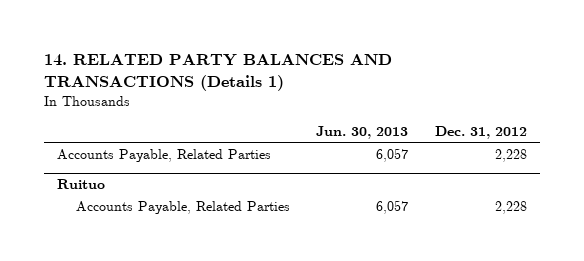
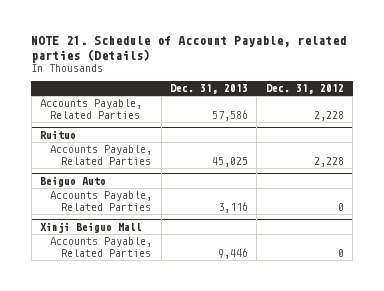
- 14. RELATED PARTY BALANCES AND TRANSACTIONS (Details 1)
+ NOTE 21. Schedule of Account Payable, related parties (Details)
- | Jun. 30, 2013 | Dec. 31, 2012
+ | Dec. 31, 2013 | Dec. 31, 2012
+ Beiguo Auto
+ Accounts Payable, Related Parties | 3,116 | 0
+ Xinji Beiguo Mall
+ Accounts Payable, Related Parties | 9,446 | 0

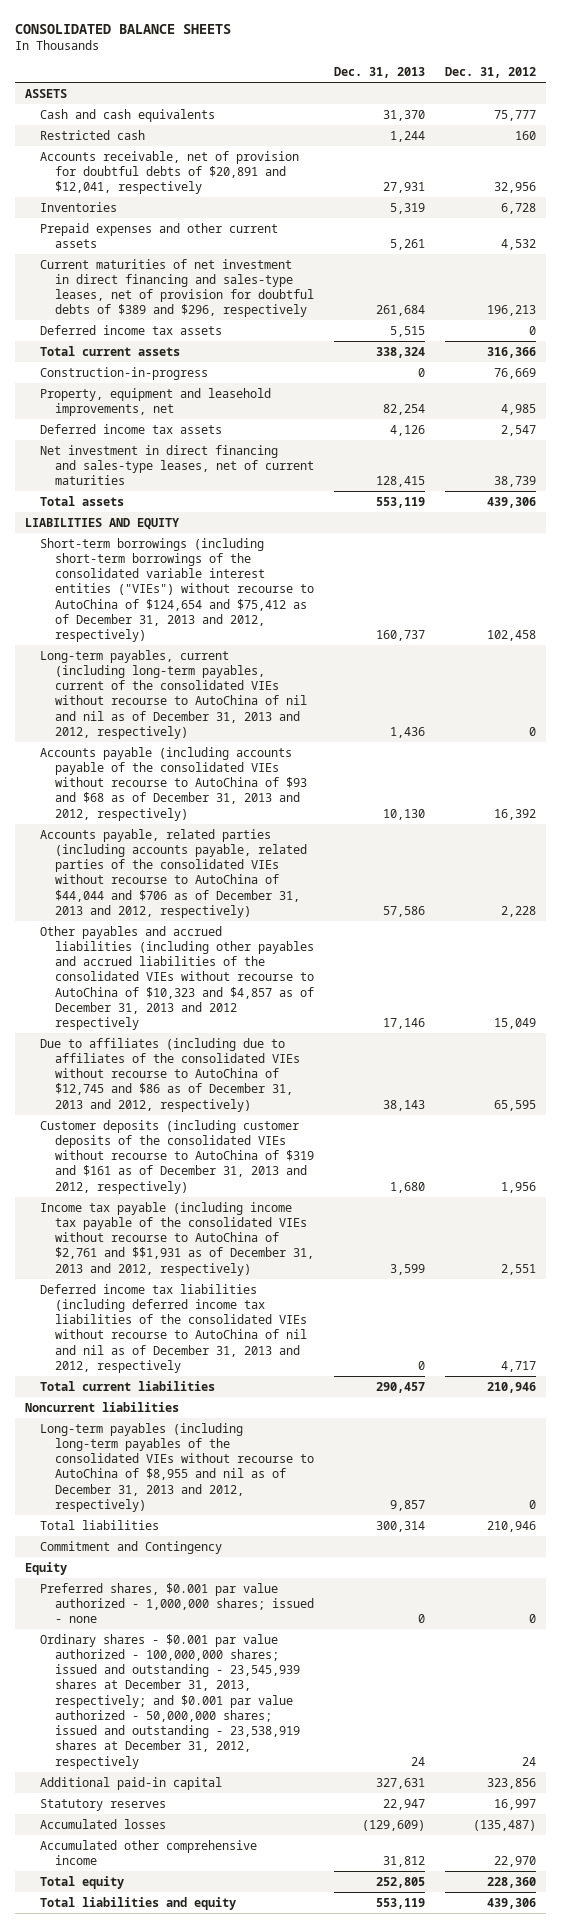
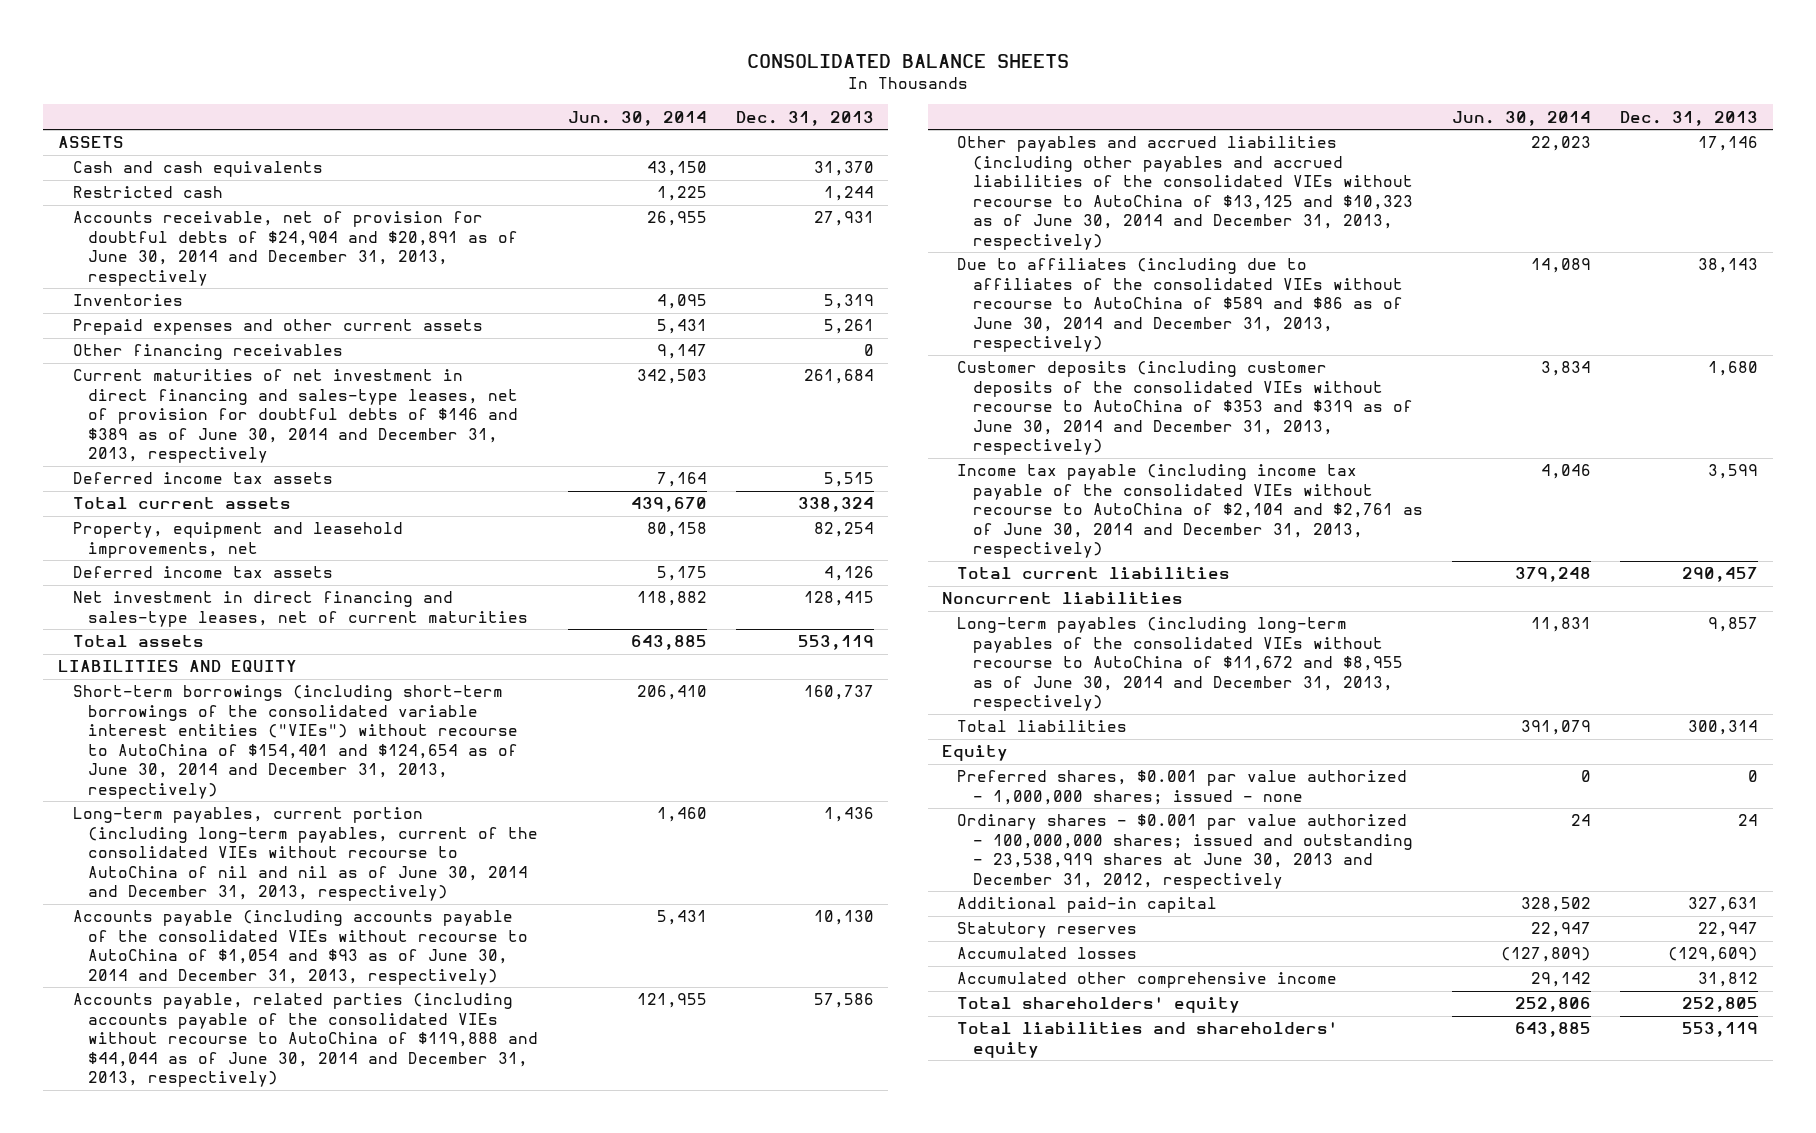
- | Dec. 31, 2013 | Dec. 31, 2012
+ | Jun. 30, 2014 | Dec. 31, 2013
- Accounts receivable, net of provision for doubtful debts of $20,891 and $12,041, respectively | 27,931 | 32,956
+ Accounts receivable, net of provision for doubtful debts of $24,904 and $20,891 as of June 30, 2014 and December 31, 2013, respectively | 26,955 | 27,931
- Current maturities of net investment in direct financing and sales-type leases, net of provision for doubtful debts of $389 and $296, respectively | 261,684 | 196,213
+ Other financing receivables | 9,147 | 0
+ Current maturities of net investment in direct financing and sales-type leases, net of provision for doubtful debts of $146 and $389 as of June 30, 2014 and December 31, 2013, respectively | 342,503 | 261,684
- Construction-in-progress | 0 | 76,669
- Short-term borrowings (including short-term borrowings of the consolidated variable interest entities ("VIEs") without recourse to AutoChina of $124,654 and $75,412 as of December 31, 2013 and 2012, respectively) | 160,737 | 102,458
- Long-term payables, current (including long-term payables, current of the consolidated VIEs without recourse to AutoChina of nil and nil as of December 31, 2013 and 2012, respectively) | 1,436 | 0
- Accounts payable (including accounts payable of the consolidated VIEs without recourse to AutoChina of $93 and $68 as of December 31, 2013 and 2012, respectively) | 10,130 | 16,392
- Accounts payable, related parties (including accounts payable, related parties of the consolidated VIEs without recourse to AutoChina of $44,044 and $706 as of December 31, 2013 and 2012, respectively) | 57,586 | 2,228
- Other payables and accrued liabilities (including other payables and accrued liabilities of the consolidated VIEs without recourse to AutoChina of $10,323 and $4,857 as of December 31, 2013 and 2012 respectively | 17,146 | 15,049
- Due to affiliates (including due to affiliates of the consolidated VIEs without recourse to AutoChina of $12,745 and $86 as of December 31, 2013 and 2012, respectively) | 38,143 | 65,595
- Customer deposits (including customer deposits of the consolidated VIEs without recourse to AutoChina of $319 and $161 as of December 31, 2013 and 2012, respectively) | 1,680 | 1,956
- Income tax payable (including income tax payable of the consolidated VIEs without recourse to AutoChina of $2,761 and $$1,931 as of December 31, 2013 and 2012, respectively) | 3,599 | 2,551
- Deferred income tax liabilities (including deferred income tax liabilities of the consolidated VIEs without recourse to AutoChina of nil and nil as of December 31, 2013 and 2012, respectively | 0 | 4,717
+ Short-term borrowings (including short-term borrowings of the consolidated variable interest entities ("VIEs") without recourse to AutoChina of $154,401 and $124,654 as of June 30, 2014 and December 31, 2013, respectively) | 206,410 | 160,737
+ Long-term payables, current portion (including long-term payables, current of the consolidated VIEs without recourse to AutoChina of nil and nil as of June 30, 2014 and December 31, 2013, respectively) | 1,460 | 1,436
+ Accounts payable (including accounts payable of the consolidated VIEs without recourse to AutoChina of $1,054 and $93 as of June 30, 2014 and December 31, 2013, respectively) | 5,431 | 10,130
+ Accounts payable, related parties (including accounts payable of the consolidated VIEs without recourse to AutoChina of $119,888 and $44,044 as of June 30, 2014 and December 31, 2013, respectively) | 121,955 | 57,586
+ Other payables and accrued liabilities (including other payables and accrued liabilities of the consolidated VIEs without recourse to AutoChina of $13,125 and $10,323 as of June 30, 2014 and December 31, 2013, respectively) | 22,023 | 17,146
+ Due to affiliates (including due to affiliates of the consolidated VIEs without recourse to AutoChina of $589 and $86 as of June 30, 2014 and December 31, 2013, respectively) | 14,089 | 38,143
+ Customer deposits (including customer deposits of the consolidated VIEs without recourse to AutoChina of $353 and $319 as of June 30, 2014 and December 31, 2013, respectively) | 3,834 | 1,680
+ Income tax payable (including income tax payable of the consolidated VIEs without recourse to AutoChina of $2,104 and $2,761 as of June 30, 2014 and December 31, 2013, respectively) | 4,046 | 3,599
- Long-term payables (including long-term payables of the consolidated VIEs without recourse to AutoChina of $8,955 and nil as of December 31, 2013 and 2012, respectively) | 9,857 | 0
+ Long-term payables (including long-term payables of the consolidated VIEs without recourse to AutoChina of $11,672 and $8,955 as of June 30, 2014 and December 31, 2013, respectively) | 11,831 | 9,857
- Commitment and Contingency
- Ordinary shares - $0.001 par value authorized - 100,000,000 shares; issued and outstanding - 23,545,939 shares at December 31, 2013, respectively; and $0.001 par value authorized - 50,000,000 shares; issued and outstanding - 23,538,919 shares at December 31, 2012, respectively | 24 | 24
+ Ordinary shares - $0.001 par value authorized - 100,000,000 shares; issued and outstanding - 23,538,919 shares at June 30, 2013 and December 31, 2012, respectively | 24 | 24
- Total equity | 252,805 | 228,360
- Total liabilities and equity | 553,119 | 439,306
+ Total shareholders' equity | 252,806 | 252,805
+ Total liabilities and shareholders' equity | 643,885 | 553,119

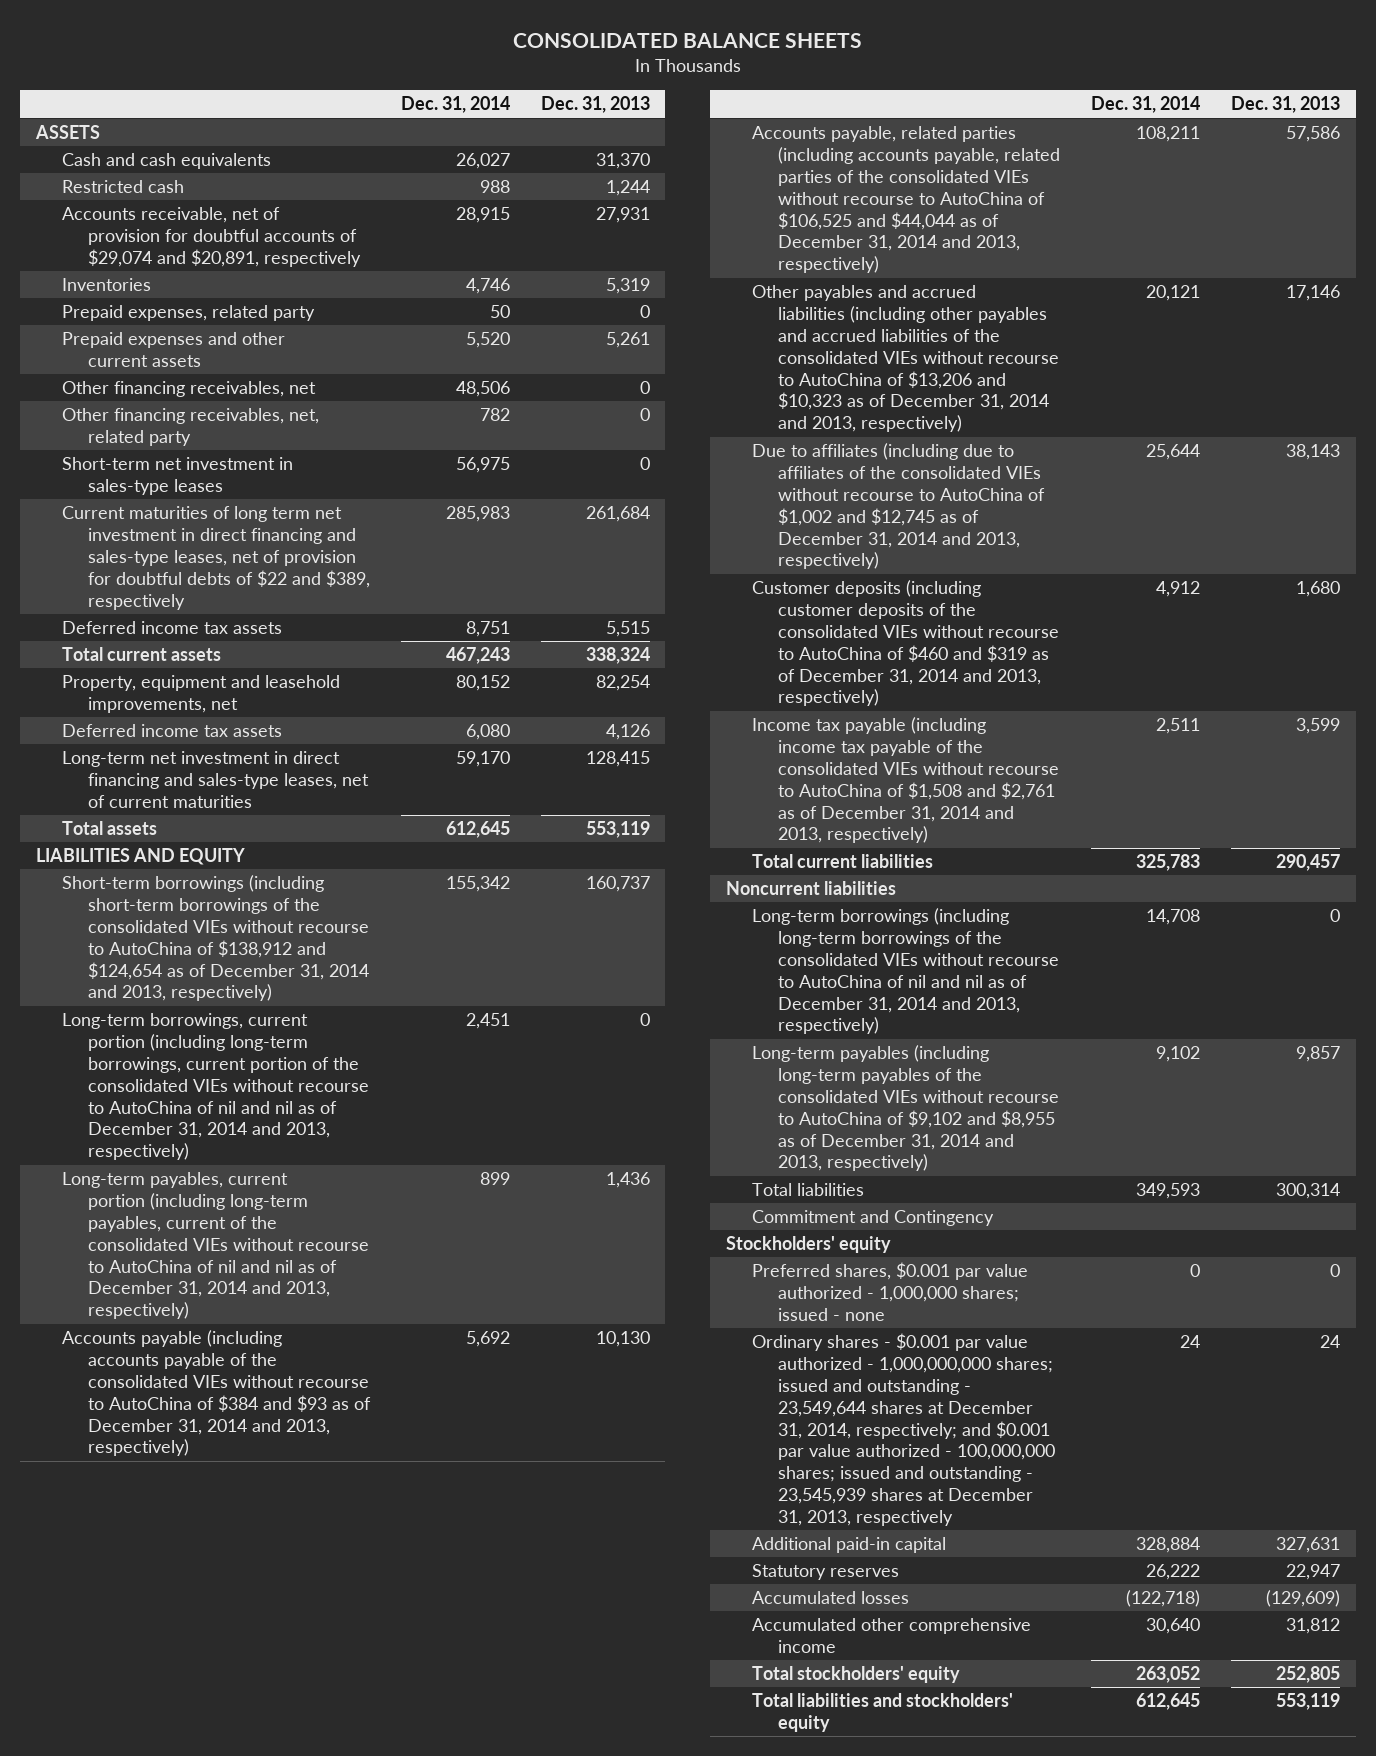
- | Jun. 30, 2014 | Dec. 31, 2013
+ | Dec. 31, 2014 | Dec. 31, 2013
- Accounts receivable, net of provision for doubtful debts of $24,904 and $20,891 as of June 30, 2014 and December 31, 2013, respectively | 26,955 | 27,931
+ Accounts receivable, net of provision for doubtful accounts of $29,074 and $20,891, respectively | 28,915 | 27,931
+ Prepaid expenses, related party | 50 | 0
- Other financing receivables | 9,147 | 0
- Current maturities of net investment in direct financing and sales-type leases, net of provision for doubtful debts of $146 and $389 as of June 30, 2014 and December 31, 2013, respectively | 342,503 | 261,684
+ Other financing receivables, net | 48,506 | 0
+ Other financing receivables, net, related party | 782 | 0
+ Short-term net investment in sales-type leases | 56,975 | 0
+ Current maturities of long term net investment in direct financing and sales-type leases, net of provision for doubtful debts of $22 and $389, respectively | 285,983 | 261,684
- Net investment in direct financing and sales-type leases, net of current maturities | 118,882 | 128,415
+ Long-term net investment in direct financing and sales-type leases, net of current maturities | 59,170 | 128,415
- Short-term borrowings (including short-term borrowings of the consolidated variable interest entities ("VIEs") without recourse to AutoChina of $154,401 and $124,654 as of June 30, 2014 and December 31, 2013, respectively) | 206,410 | 160,737
- Long-term payables, current portion (including long-term payables, current of the consolidated VIEs without recourse to AutoChina of nil and nil as of June 30, 2014 and December 31, 2013, respectively) | 1,460 | 1,436
- Accounts payable (including accounts payable of the consolidated VIEs without recourse to AutoChina of $1,054 and $93 as of June 30, 2014 and December 31, 2013, respectively) | 5,431 | 10,130
- Accounts payable, related parties (including accounts payable of the consolidated VIEs without recourse to AutoChina of $119,888 and $44,044 as of June 30, 2014 and December 31, 2013, respectively) | 121,955 | 57,586
- Other payables and accrued liabilities (including other payables and accrued liabilities of the consolidated VIEs without recourse to AutoChina of $13,125 and $10,323 as of June 30, 2014 and December 31, 2013, respectively) | 22,023 | 17,146
- Due to affiliates (including due to affiliates of the consolidated VIEs without recourse to AutoChina of $589 and $86 as of June 30, 2014 and December 31, 2013, respectively) | 14,089 | 38,143
- Customer deposits (including customer deposits of the consolidated VIEs without recourse to AutoChina of $353 and $319 as of June 30, 2014 and December 31, 2013, respectively) | 3,834 | 1,680
- Income tax payable (including income tax payable of the consolidated VIEs without recourse to AutoChina of $2,104 and $2,761 as of June 30, 2014 and December 31, 2013, respectively) | 4,046 | 3,599
+ Short-term borrowings (including short-term borrowings of the consolidated VIEs without recourse to AutoChina of $138,912 and $124,654 as of December 31, 2014 and 2013, respectively) | 155,342 | 160,737
+ Long-term borrowings, current portion (including long-term borrowings, current portion of the consolidated VIEs without recourse to AutoChina of nil and nil as of December 31, 2014 and 2013, respectively) | 2,451 | 0
+ Long-term payables, current portion (including long-term payables, current of the consolidated VIEs without recourse to AutoChina of nil and nil as of December 31, 2014 and 2013, respectively) | 899 | 1,436
+ Accounts payable (including accounts payable of the consolidated VIEs without recourse to AutoChina of $384 and $93 as of December 31, 2014 and 2013, respectively) | 5,692 | 10,130
+ Accounts payable, related parties (including accounts payable, related parties of the consolidated VIEs without recourse to AutoChina of $106,525 and $44,044 as of December 31, 2014 and 2013, respectively) | 108,211 | 57,586
+ Other payables and accrued liabilities (including other payables and accrued liabilities of the consolidated VIEs without recourse to AutoChina of $13,206 and $10,323 as of December 31, 2014 and 2013, respectively) | 20,121 | 17,146
+ Due to affiliates (including due to affiliates of the consolidated VIEs without recourse to AutoChina of $1,002 and $12,745 as of December 31, 2014 and 2013, respectively) | 25,644 | 38,143
+ Customer deposits (including customer deposits of the consolidated VIEs without recourse to AutoChina of $460 and $319 as of December 31, 2014 and 2013, respectively) | 4,912 | 1,680
+ Income tax payable (including income tax payable of the consolidated VIEs without recourse to AutoChina of $1,508 and $2,761 as of December 31, 2014 and 2013, respectively) | 2,511 | 3,599
- Long-term payables (including long-term payables of the consolidated VIEs without recourse to AutoChina of $11,672 and $8,955 as of June 30, 2014 and December 31, 2013, respectively) | 11,831 | 9,857
+ Long-term borrowings (including long-term borrowings of the consolidated VIEs without recourse to AutoChina of nil and nil as of December 31, 2014 and 2013, respectively) | 14,708 | 0
+ Long-term payables (including long-term payables of the consolidated VIEs without recourse to AutoChina of $9,102 and $8,955 as of December 31, 2014 and 2013, respectively) | 9,102 | 9,857
- Equity
+ Commitment and Contingency
+ Stockholders' equity
- Ordinary shares - $0.001 par value authorized - 100,000,000 shares; issued and outstanding - 23,538,919 shares at June 30, 2013 and December 31, 2012, respectively | 24 | 24
+ Ordinary shares - $0.001 par value authorized - 1,000,000,000 shares; issued and outstanding - 23,549,644 shares at December 31, 2014, respectively; and $0.001 par value authorized - 100,000,000 shares; issued and outstanding - 23,545,939 shares at December 31, 2013, respectively | 24 | 24
- Total shareholders' equity | 252,806 | 252,805
- Total liabilities and shareholders' equity | 643,885 | 553,119
+ Total stockholders' equity | 263,052 | 252,805
+ Total liabilities and stockholders' equity | 612,645 | 553,119

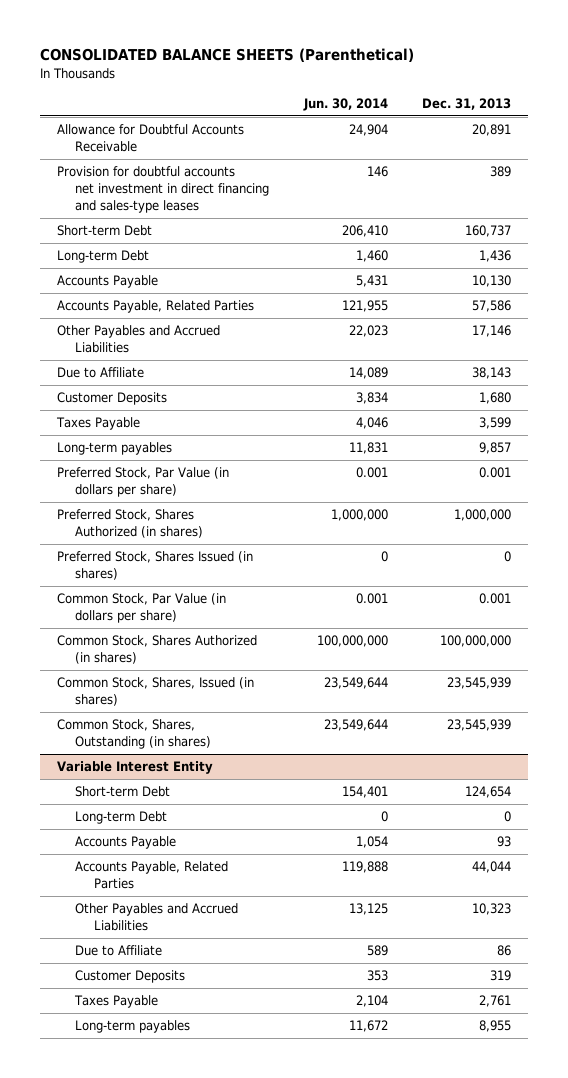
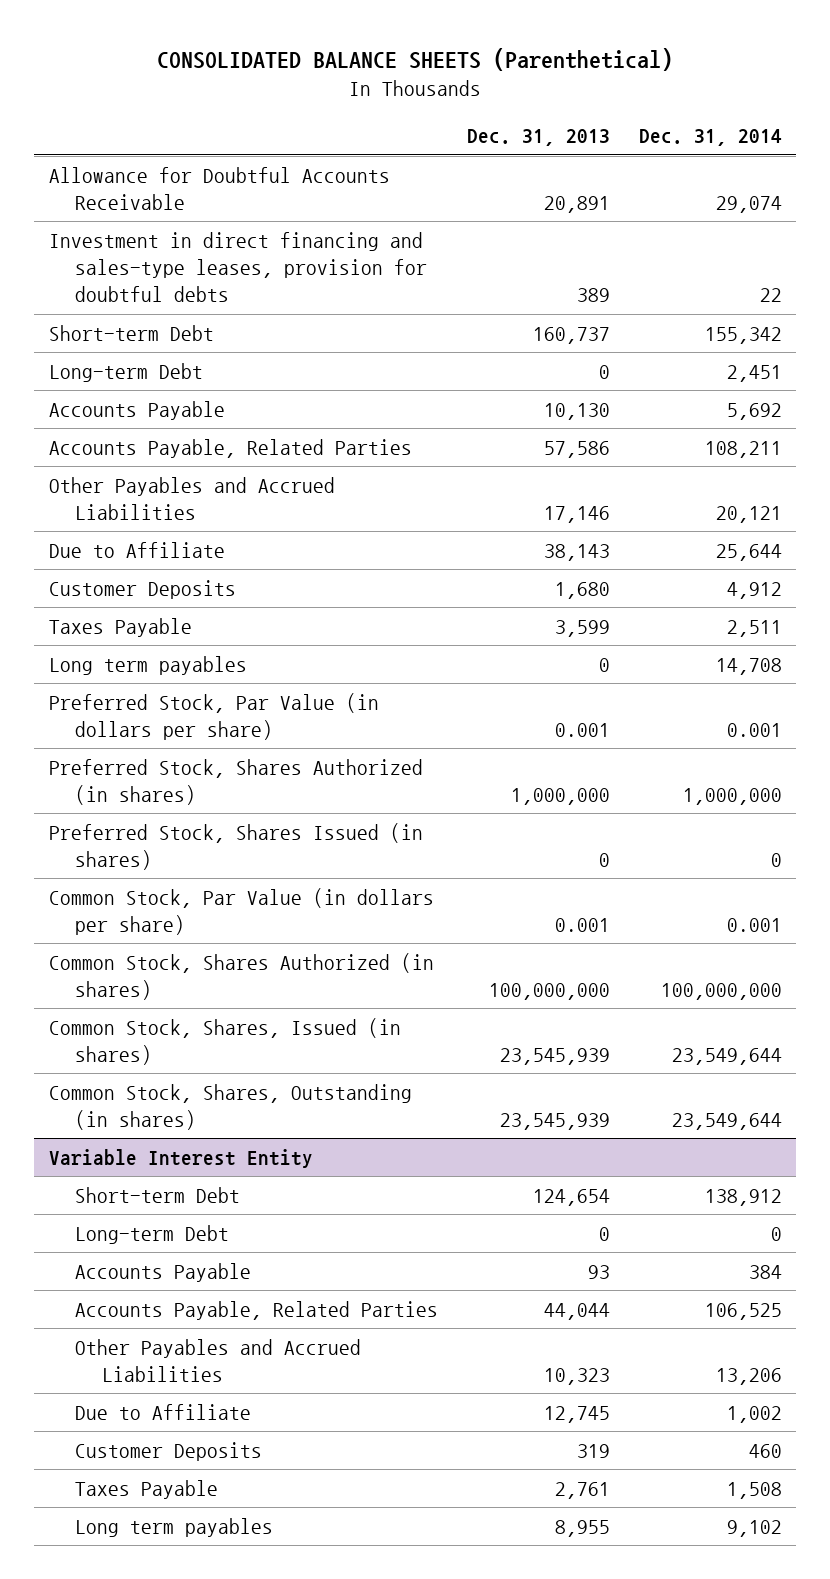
- | Jun. 30, 2014 | Dec. 31, 2013
+ | Dec. 31, 2013 | Dec. 31, 2014
- Provision for doubtful accounts net investment in direct financing and sales-type leases | 146 | 389
+ Investment in direct financing and sales-type leases, provision for doubtful debts | 389 | 22
- Long-term Debt | 1,460 | 1,436
+ Long-term Debt | 0 | 2,451
- Long-term payables | 11,831 | 9,857
+ Long term payables | 0 | 14,708
@ Variable Interest Entity
- Due to Affiliate | 589 | 86
+ Due to Affiliate | 12,745 | 1,002
- Long-term payables | 11,672 | 8,955
+ Long term payables | 8,955 | 9,102

